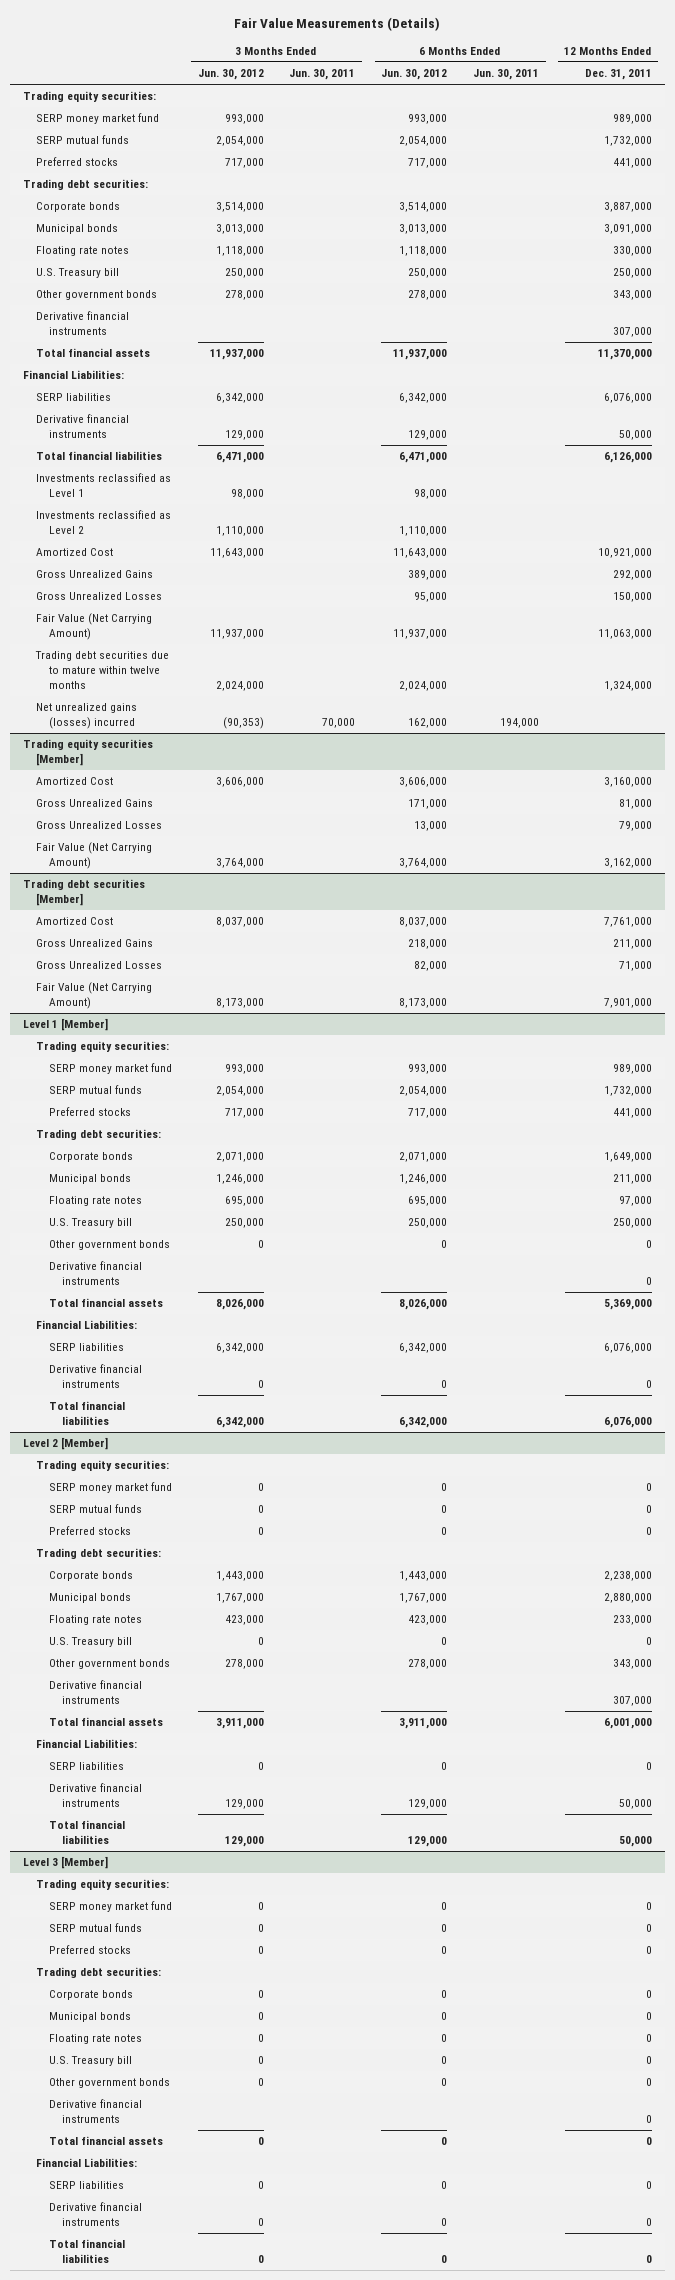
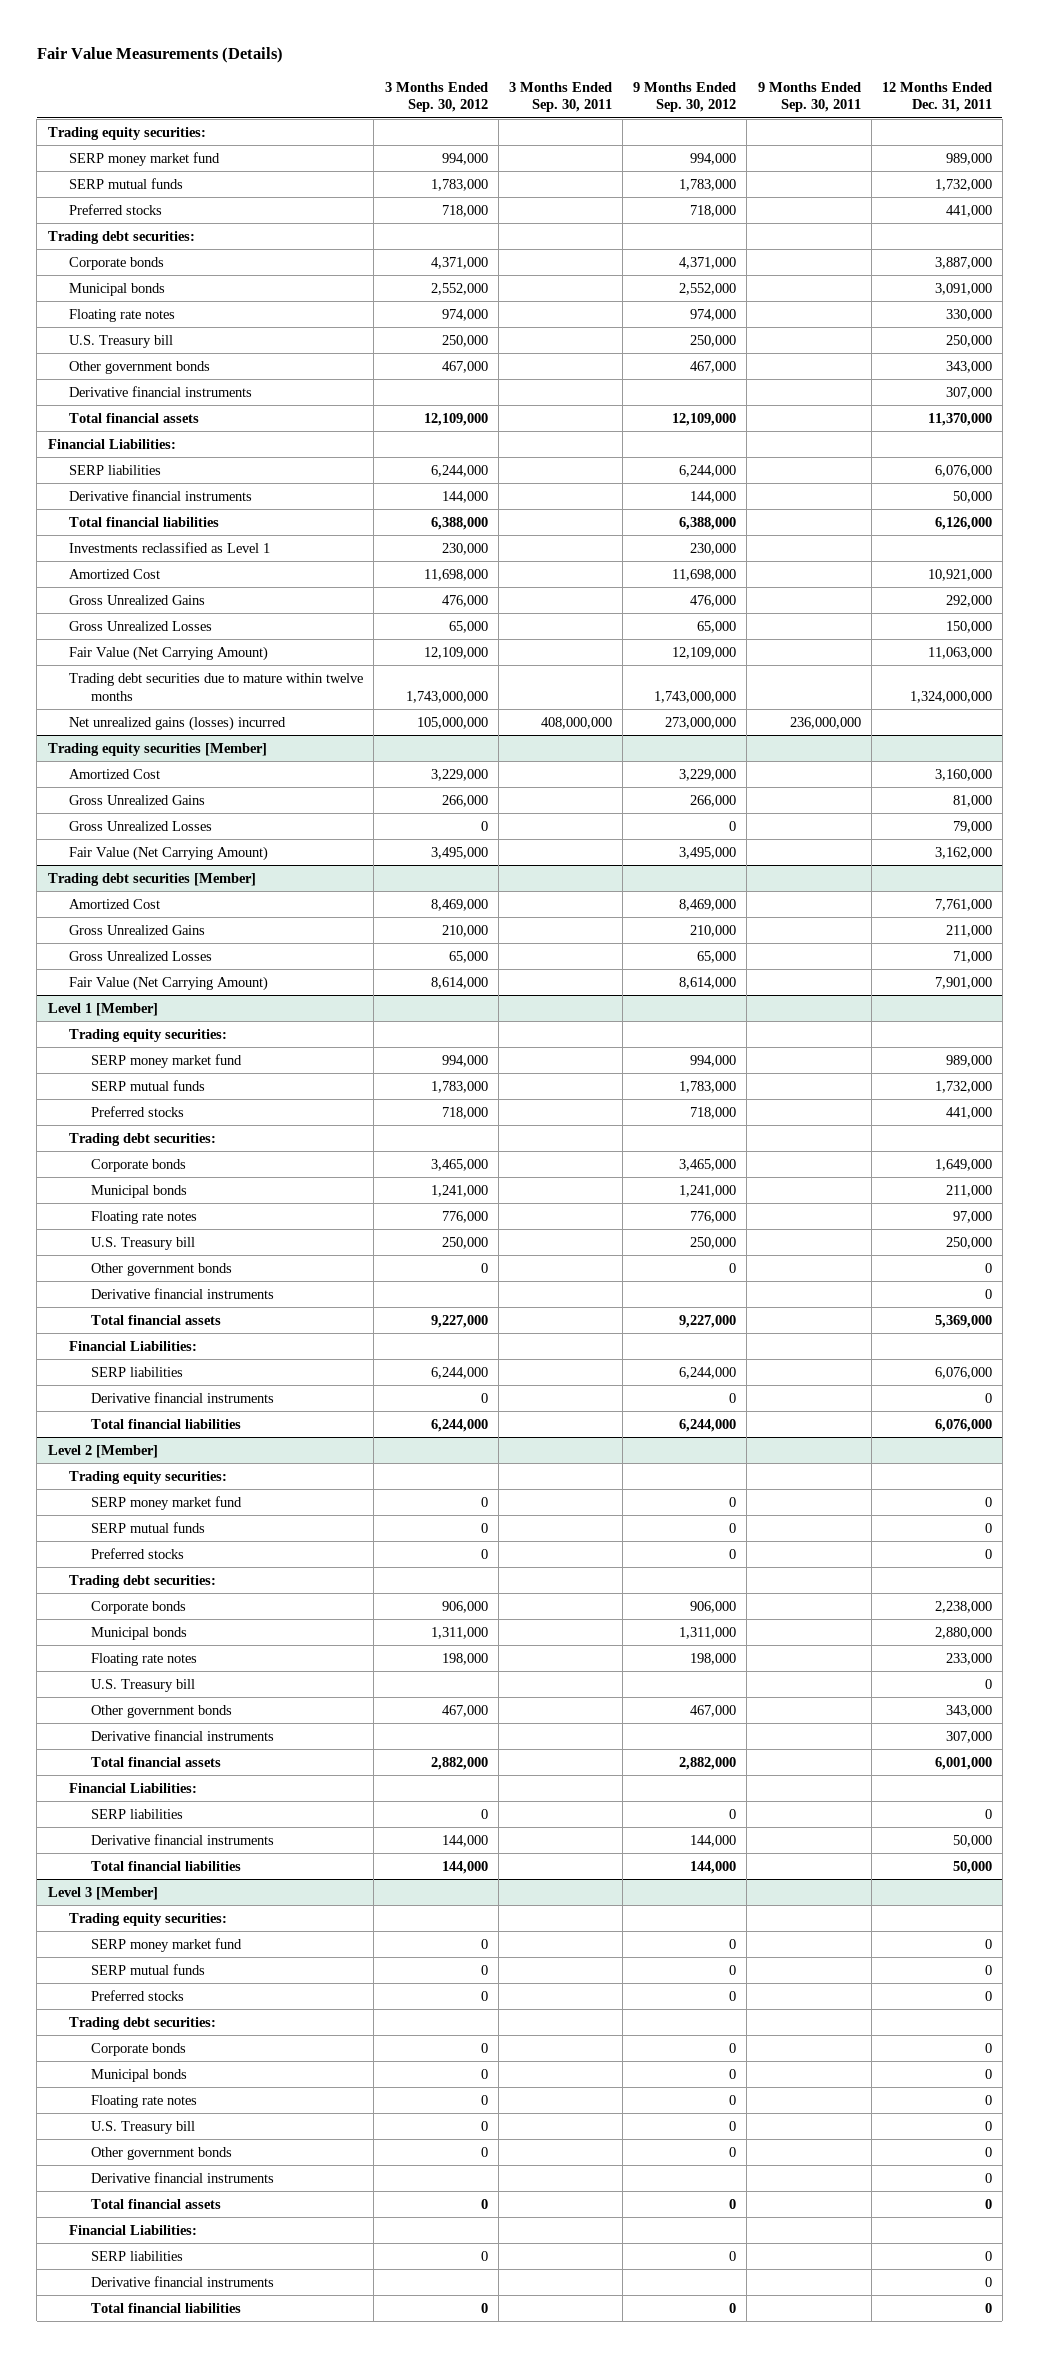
- | 3 Months Ended Jun. 30, 2012 | 3 Months Ended Jun. 30, 2011 | 6 Months Ended Jun. 30, 2012 | 6 Months Ended Jun. 30, 2011 | 12 Months Ended Dec. 31, 2011
+ | 3 Months Ended Sep. 30, 2012 | 3 Months Ended Sep. 30, 2011 | 9 Months Ended Sep. 30, 2012 | 9 Months Ended Sep. 30, 2011 | 12 Months Ended Dec. 31, 2011
- Investments reclassified as Level 2 | 1,110,000 | | 1,110,000 | |
- Trading debt securities due to mature within twelve months | 2,024,000 | | 2,024,000 | | 1,324,000
+ Trading debt securities due to mature within twelve months | 1,743,000,000 | | 1,743,000,000 | | 1,324,000,000

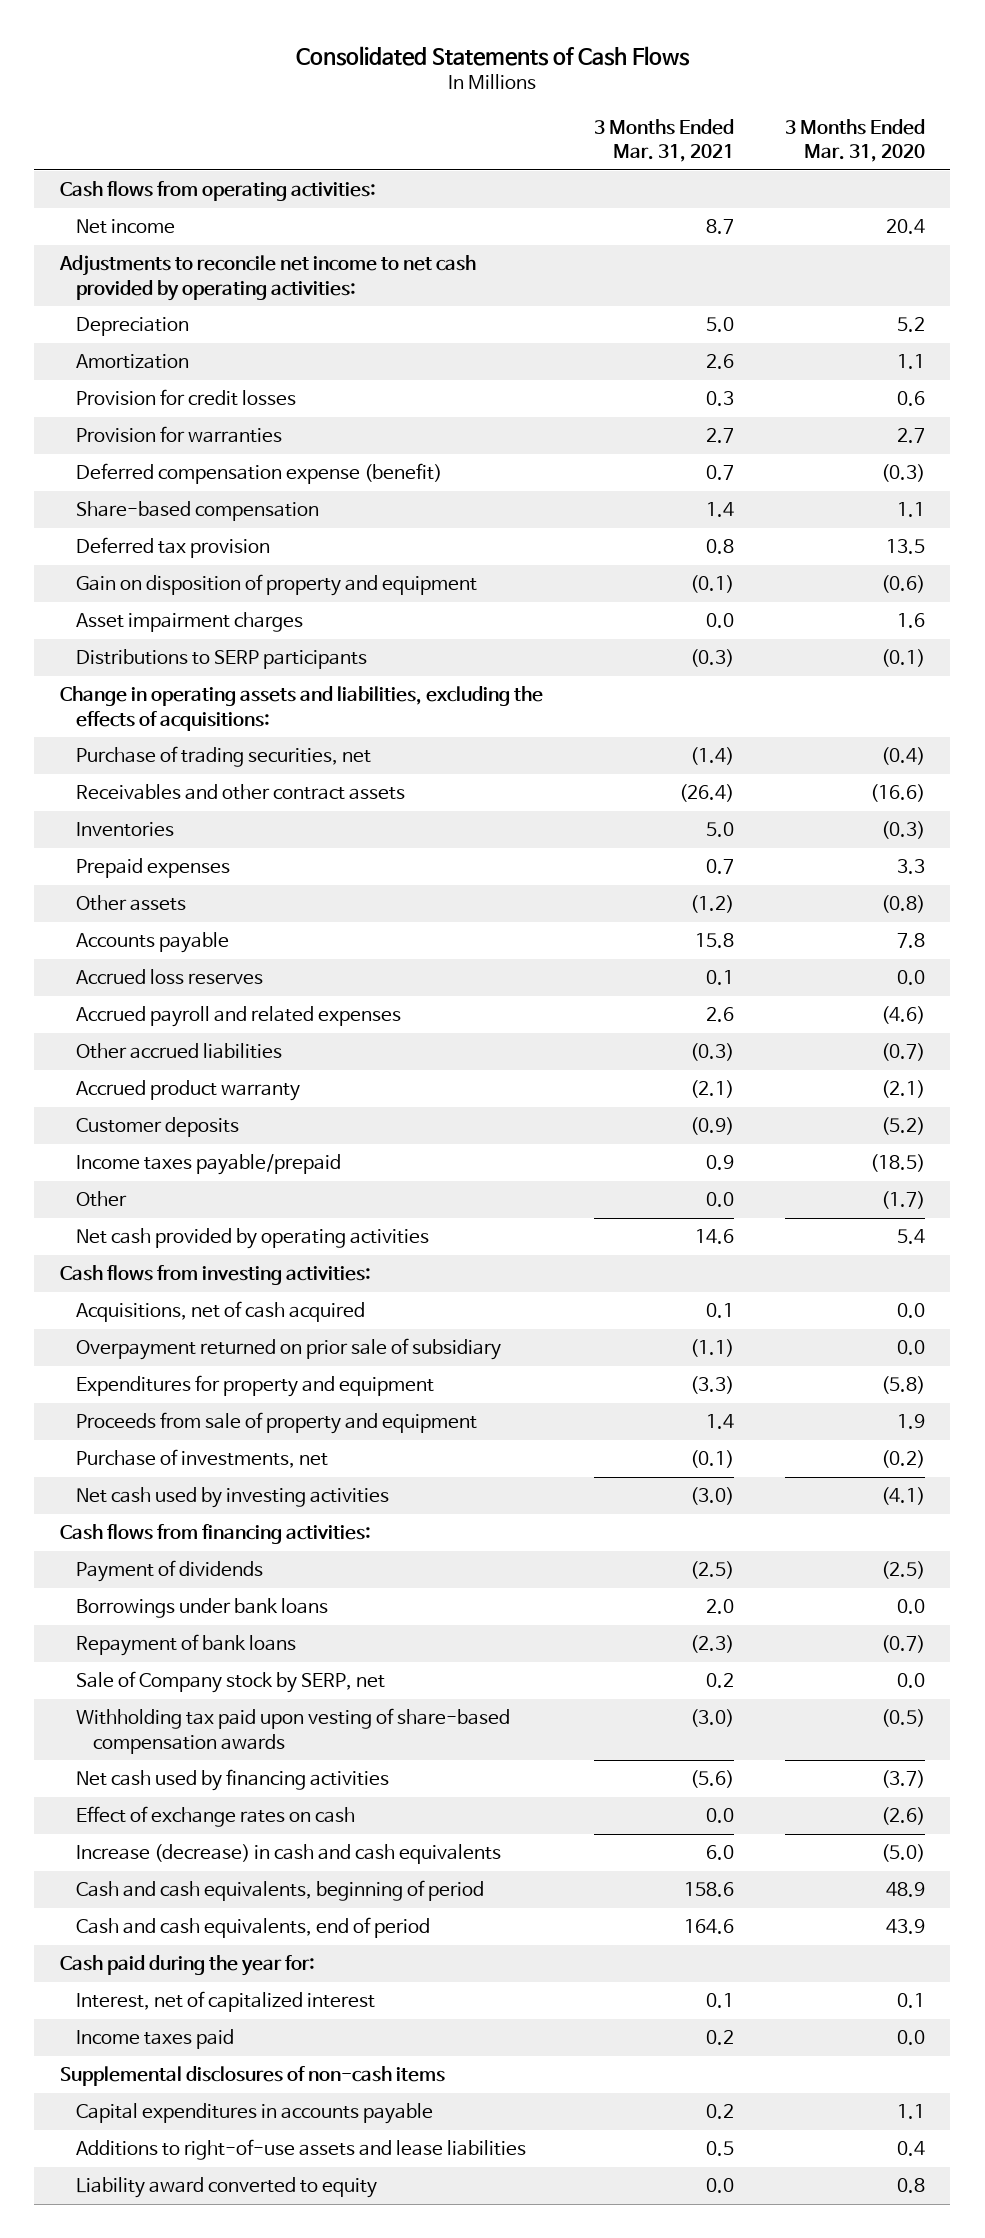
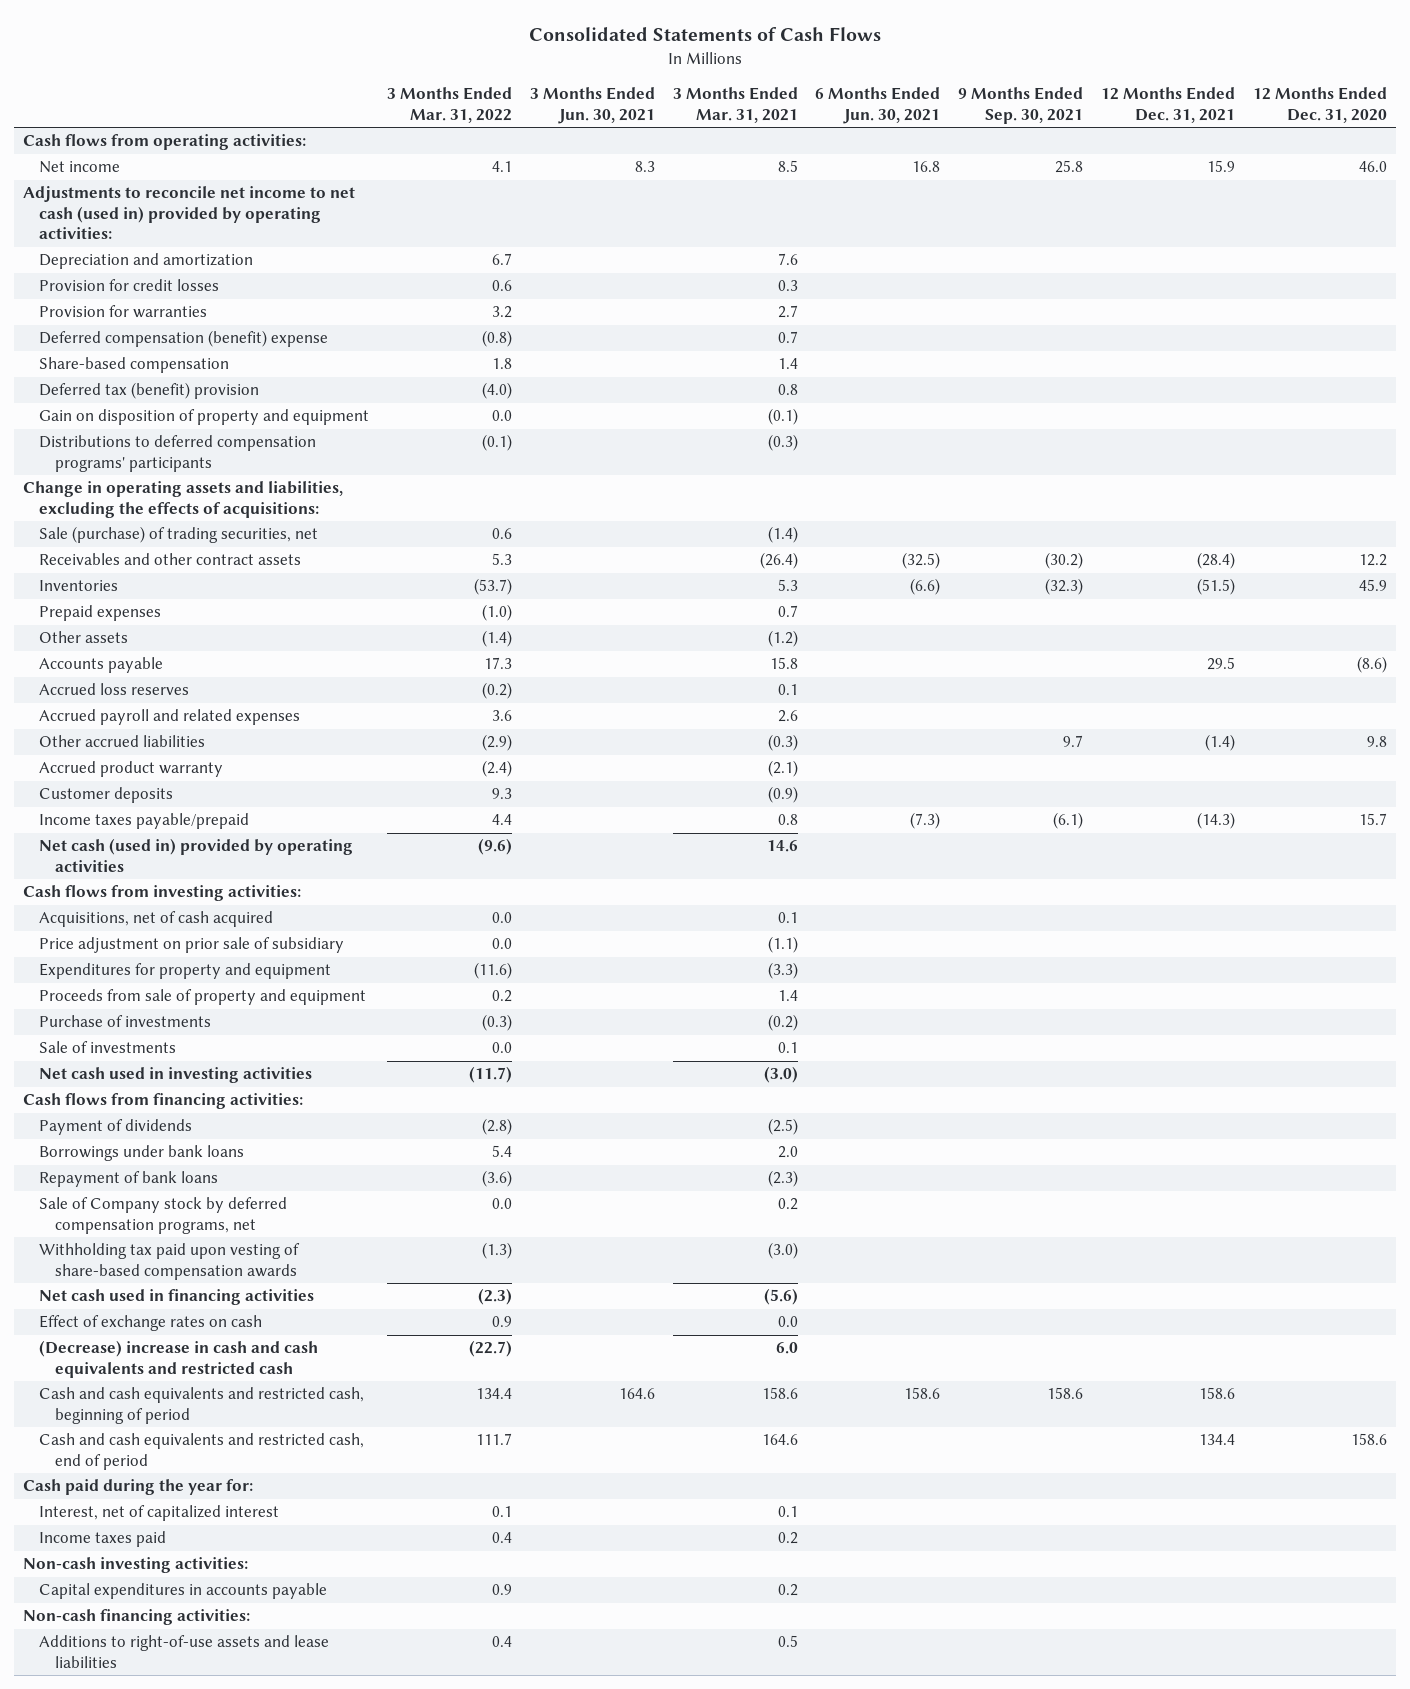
- | 3 Months Ended Mar. 31, 2021 | 3 Months Ended Mar. 31, 2020
+ | 3 Months Ended Mar. 31, 2022 | 3 Months Ended Jun. 30, 2021 | 3 Months Ended Mar. 31, 2021 | 6 Months Ended Jun. 30, 2021 | 9 Months Ended Sep. 30, 2021 | 12 Months Ended Dec. 31, 2021 | 12 Months Ended Dec. 31, 2020
- Net income | 8.7 | 20.4
- Adjustments to reconcile net income to net cash provided by operating activities:
- Depreciation | 5.0 | 5.2
- Amortization | 2.6 | 1.1
+ Net income | 4.1 | 8.3 | 8.5 | 16.8 | 25.8 | 15.9 | 46.0
+ Adjustments to reconcile net income to net cash (used in) provided by operating activities:
+ Depreciation and amortization | 6.7 | | 7.6 | | | |
- Deferred compensation expense (benefit) | 0.7 | (0.3)
+ Deferred compensation (benefit) expense | (0.8) | | 0.7 | | | |
- Deferred tax provision | 0.8 | 13.5
+ Deferred tax (benefit) provision | (4.0) | | 0.8 | | | |
- Asset impairment charges | 0.0 | 1.6
- Distributions to SERP participants | (0.3) | (0.1)
+ Distributions to deferred compensation programs' participants | (0.1) | | (0.3) | | | |
- Purchase of trading securities, net | (1.4) | (0.4)
+ Sale (purchase) of trading securities, net | 0.6 | | (1.4) | | | |
- Inventories | 5.0 | (0.3)
+ Inventories | (53.7) | | 5.3 | (6.6) | (32.3) | (51.5) | 45.9
- Income taxes payable/prepaid | 0.9 | (18.5)
- Other | 0.0 | (1.7)
- Net cash provided by operating activities | 14.6 | 5.4
+ Income taxes payable/prepaid | 4.4 | | 0.8 | (7.3) | (6.1) | (14.3) | 15.7
+ Net cash (used in) provided by operating activities | (9.6) | | 14.6 | | | |
- Overpayment returned on prior sale of subsidiary | (1.1) | 0.0
+ Price adjustment on prior sale of subsidiary | 0.0 | | (1.1) | | | |
- Purchase of investments, net | (0.1) | (0.2)
- Net cash used by investing activities | (3.0) | (4.1)
+ Purchase of investments | (0.3) | | (0.2) | | | |
+ Sale of investments | 0.0 | | 0.1 | | | |
+ Net cash used in investing activities | (11.7) | | (3.0) | | | |
- Sale of Company stock by SERP, net | 0.2 | 0.0
+ Sale of Company stock by deferred compensation programs, net | 0.0 | | 0.2 | | | |
- Net cash used by financing activities | (5.6) | (3.7)
+ Net cash used in financing activities | (2.3) | | (5.6) | | | |
- Increase (decrease) in cash and cash equivalents | 6.0 | (5.0)
- Cash and cash equivalents, beginning of period | 158.6 | 48.9
- Cash and cash equivalents, end of period | 164.6 | 43.9
+ (Decrease) increase in cash and cash equivalents and restricted cash | (22.7) | | 6.0 | | | |
+ Cash and cash equivalents and restricted cash, beginning of period | 134.4 | 164.6 | 158.6 | 158.6 | 158.6 | 158.6 |
+ Cash and cash equivalents and restricted cash, end of period | 111.7 | | 164.6 | | | 134.4 | 158.6
- Supplemental disclosures of non-cash items
+ Non-cash investing activities:
+ Non-cash financing activities:
- Liability award converted to equity | 0.0 | 0.8

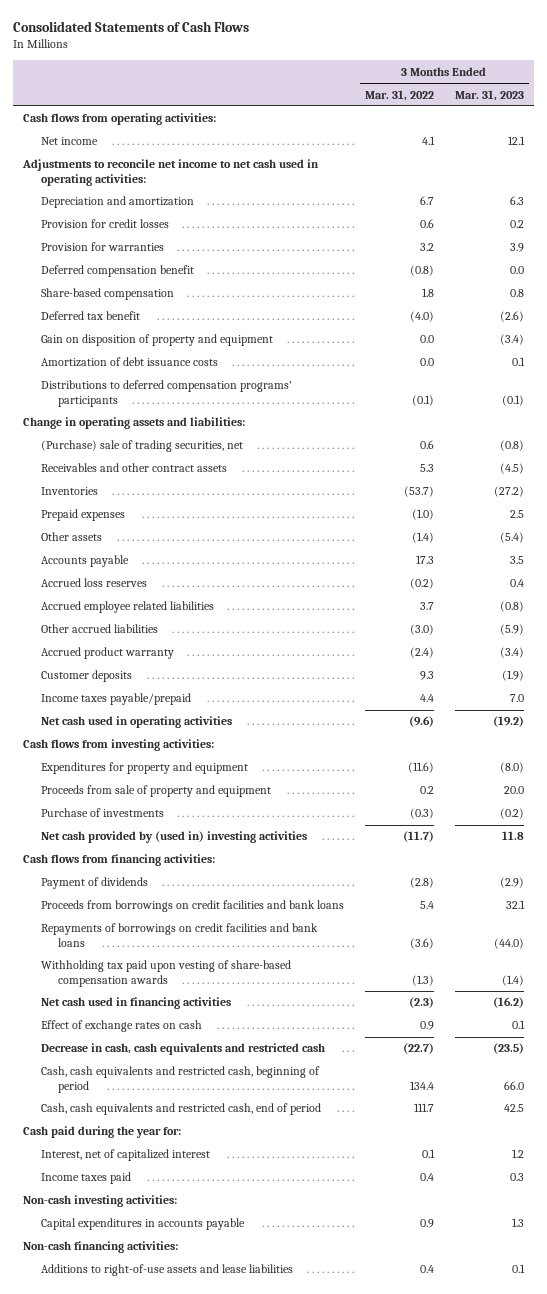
- | 3 Months Ended Mar. 31, 2022 | 3 Months Ended Jun. 30, 2021 | 3 Months Ended Mar. 31, 2021 | 6 Months Ended Jun. 30, 2021 | 9 Months Ended Sep. 30, 2021 | 12 Months Ended Dec. 31, 2021 | 12 Months Ended Dec. 31, 2020
+ | 3 Months Ended Mar. 31, 2022 | 3 Months Ended Mar. 31, 2023
- Adjustments to reconcile net income to net cash (used in) provided by operating activities:
+ Adjustments to reconcile net income to net cash used in operating activities:
- Deferred compensation (benefit) expense | (0.8) | | 0.7 | | | |
+ Deferred compensation benefit | (0.8) | 0.0
- Deferred tax (benefit) provision | (4.0) | | 0.8 | | | |
+ Deferred tax benefit | (4.0) | (2.6)
+ Amortization of debt issuance costs | 0.0 | 0.1
- Change in operating assets and liabilities, excluding the effects of acquisitions:
- Sale (purchase) of trading securities, net | 0.6 | | (1.4) | | | |
+ Change in operating assets and liabilities:
+ (Purchase) sale of trading securities, net | 0.6 | (0.8)
- Accrued payroll and related expenses | 3.6 | | 2.6 | | | |
- Other accrued liabilities | (2.9) | | (0.3) | | 9.7 | (1.4) | 9.8
+ Accrued employee related liabilities | 3.7 | (0.8)
+ Other accrued liabilities | (3.0) | (5.9)
- Net cash (used in) provided by operating activities | (9.6) | | 14.6 | | | |
+ Net cash used in operating activities | (9.6) | (19.2)
- Acquisitions, net of cash acquired | 0.0 | | 0.1 | | | |
- Price adjustment on prior sale of subsidiary | 0.0 | | (1.1) | | | |
- Sale of investments | 0.0 | | 0.1 | | | |
- Net cash used in investing activities | (11.7) | | (3.0) | | | |
+ Net cash provided by (used in) investing activities | (11.7) | 11.8
- Borrowings under bank loans | 5.4 | | 2.0 | | | |
- Repayment of bank loans | (3.6) | | (2.3) | | | |
- Sale of Company stock by deferred compensation programs, net | 0.0 | | 0.2 | | | |
+ Proceeds from borrowings on credit facilities and bank loans | 5.4 | 32.1
+ Repayments of borrowings on credit facilities and bank loans | (3.6) | (44.0)
- (Decrease) increase in cash and cash equivalents and restricted cash | (22.7) | | 6.0 | | | |
- Cash and cash equivalents and restricted cash, beginning of period | 134.4 | 164.6 | 158.6 | 158.6 | 158.6 | 158.6 |
- Cash and cash equivalents and restricted cash, end of period | 111.7 | | 164.6 | | | 134.4 | 158.6
+ Decrease in cash, cash equivalents and restricted cash | (22.7) | (23.5)
+ Cash, cash equivalents and restricted cash, beginning of period | 134.4 | 66.0
+ Cash, cash equivalents and restricted cash, end of period | 111.7 | 42.5

